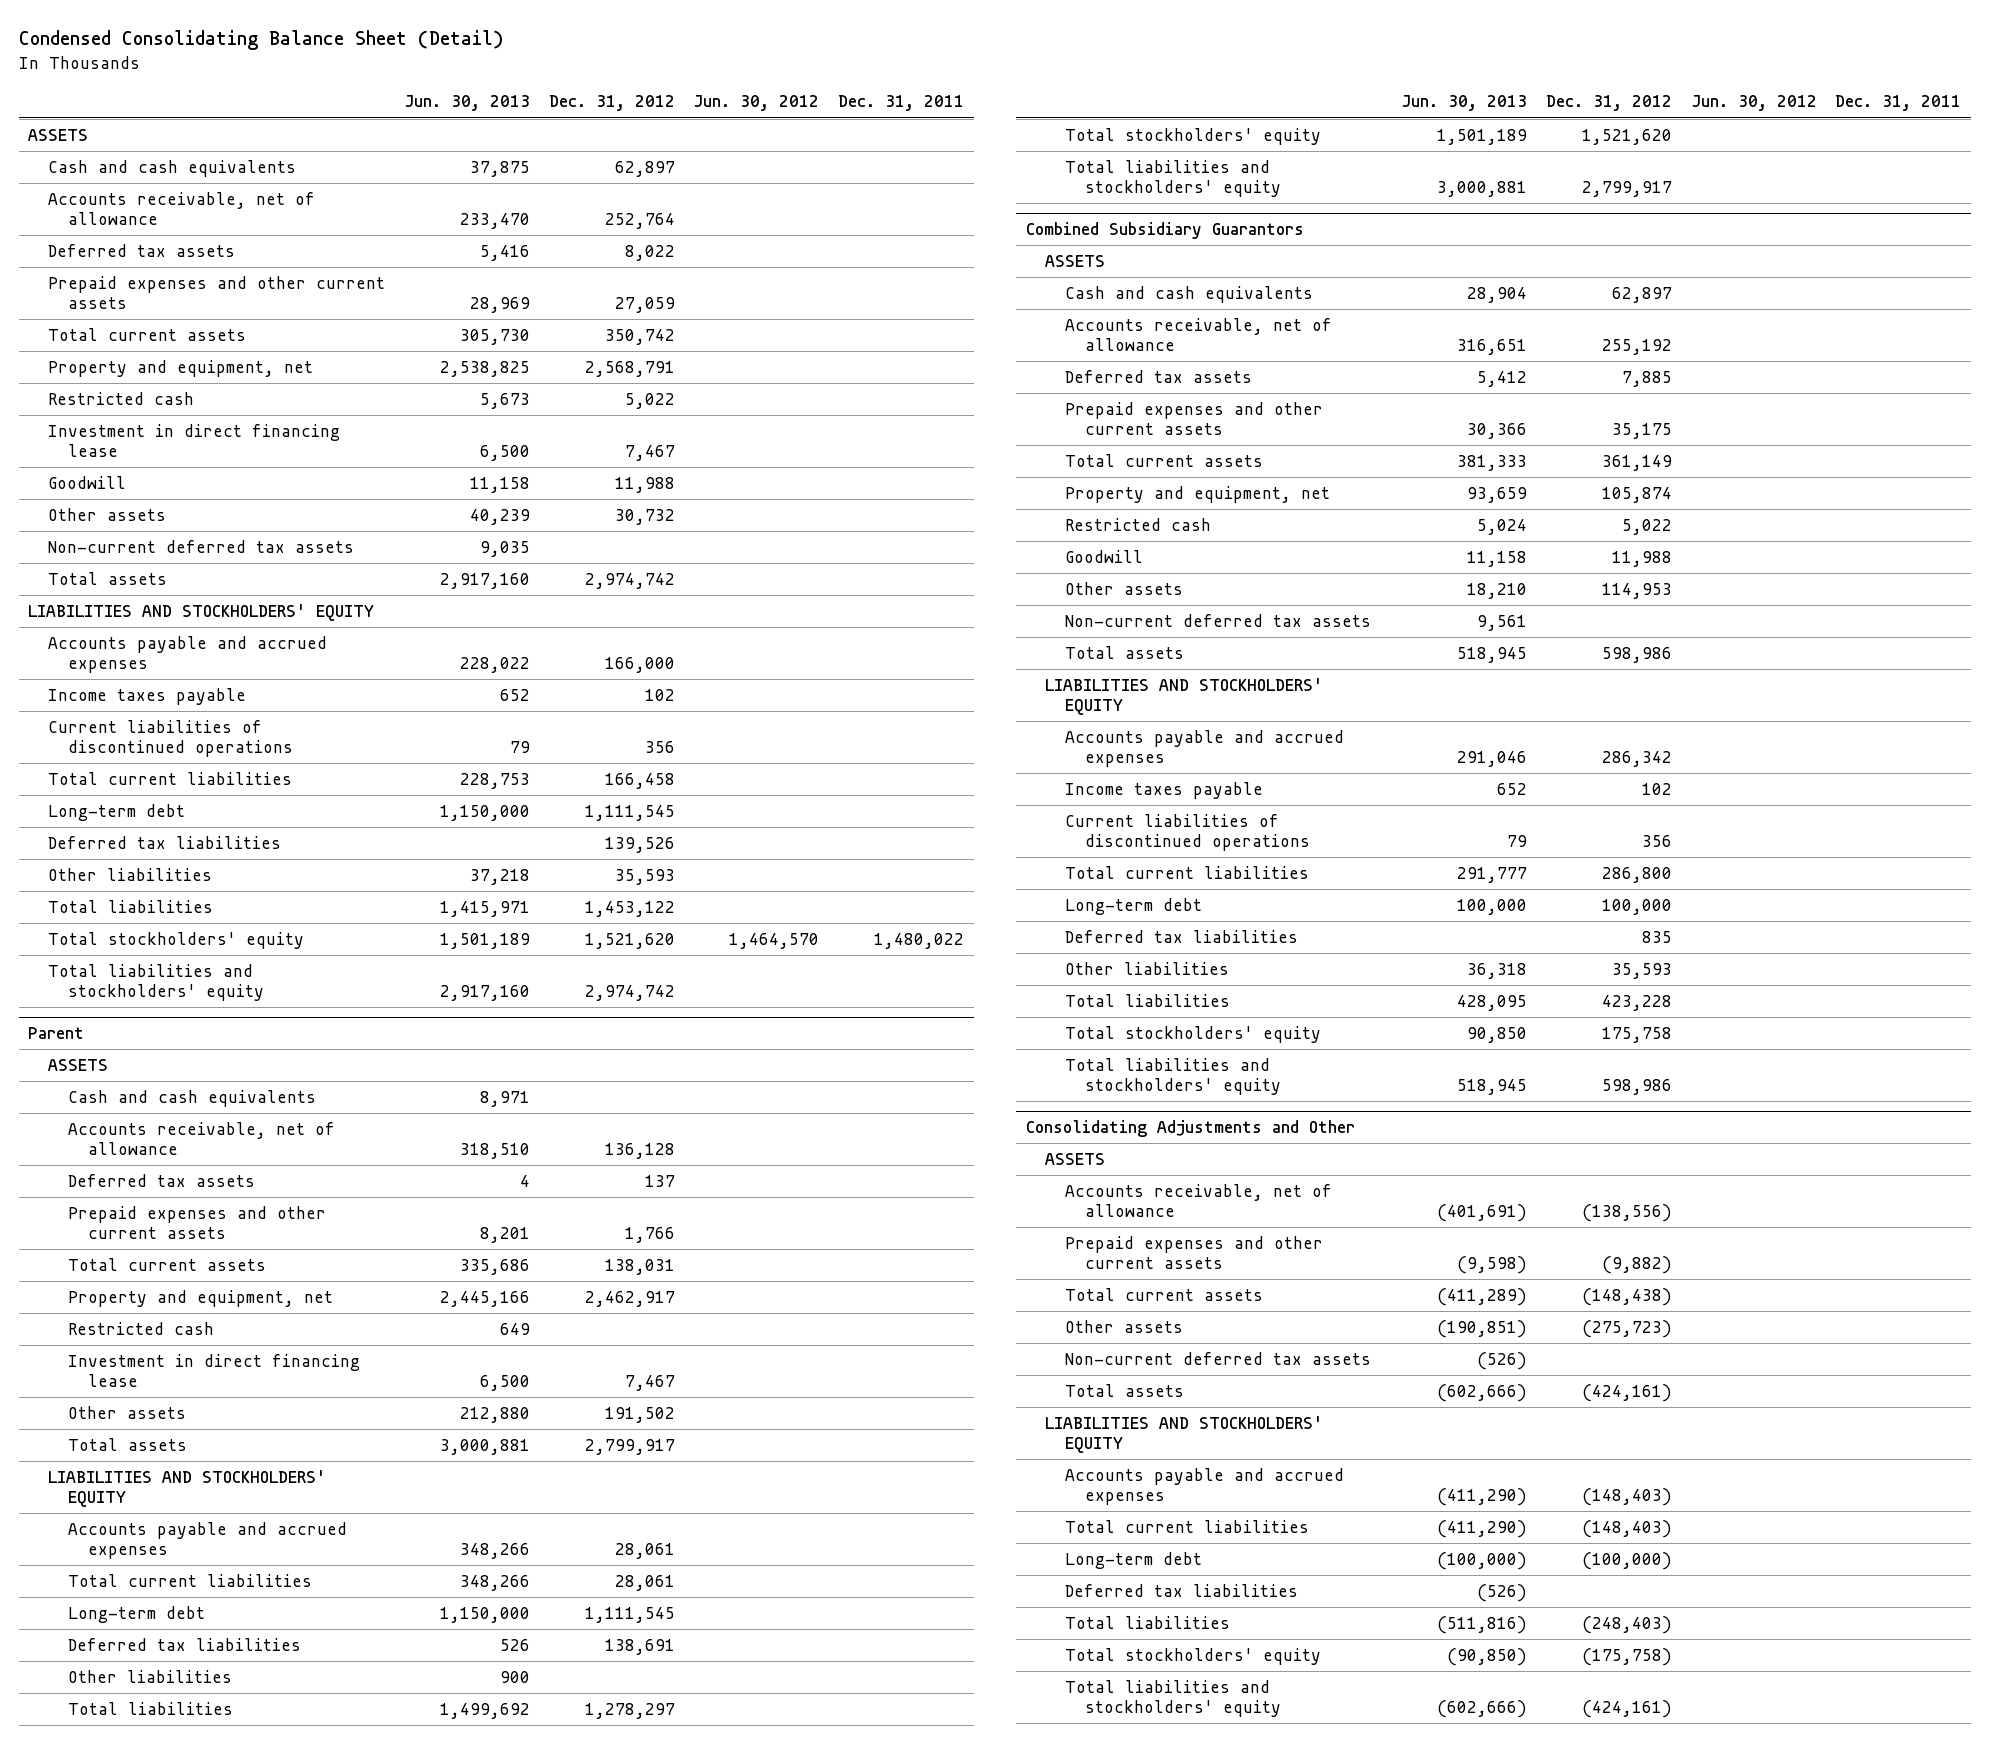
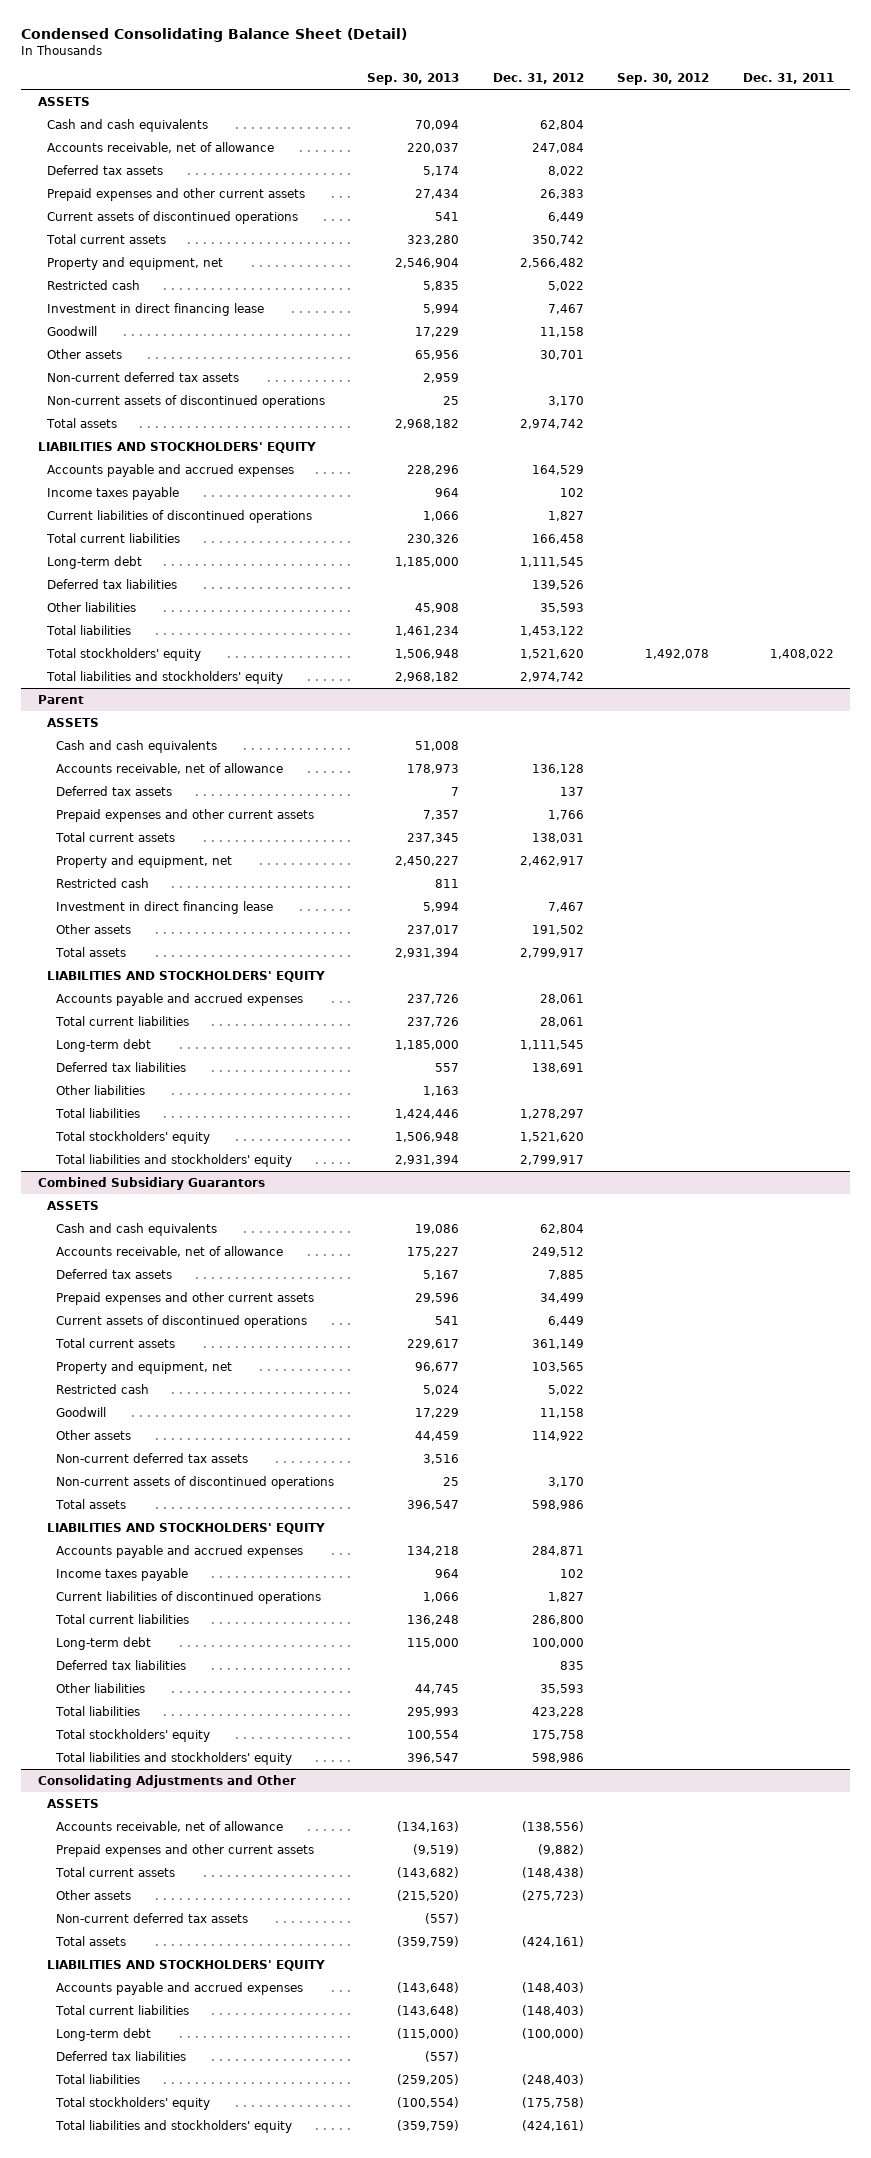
- | Jun. 30, 2013 | Dec. 31, 2012 | Jun. 30, 2012 | Dec. 31, 2011
+ | Sep. 30, 2013 | Dec. 31, 2012 | Sep. 30, 2012 | Dec. 31, 2011
- Cash and cash equivalents | 37,875 | 62,897 | |
- Accounts receivable, net of allowance | 233,470 | 252,764 | |
+ Cash and cash equivalents | 70,094 | 62,804 | |
+ Accounts receivable, net of allowance | 220,037 | 247,084 | |
- Prepaid expenses and other current assets | 28,969 | 27,059 | |
+ Prepaid expenses and other current assets | 27,434 | 26,383 | |
+ Current assets of discontinued operations | 541 | 6,449 | |
- Property and equipment, net | 2,538,825 | 2,568,791 | |
+ Property and equipment, net | 2,546,904 | 2,566,482 | |
- Goodwill | 11,158 | 11,988 | |
- Other assets | 40,239 | 30,732 | |
+ Goodwill | 17,229 | 11,158 | |
+ Other assets | 65,956 | 30,701 | |
+ Non-current assets of discontinued operations | 25 | 3,170 | |
- Accounts payable and accrued expenses | 228,022 | 166,000 | |
+ Accounts payable and accrued expenses | 228,296 | 164,529 | |
- Current liabilities of discontinued operations | 79 | 356 | |
+ Current liabilities of discontinued operations | 1,066 | 1,827 | |
- Total stockholders' equity | 1,501,189 | 1,521,620 | 1,464,570 | 1,480,022
+ Total stockholders' equity | 1,506,948 | 1,521,620 | 1,492,078 | 1,408,022
@ Combined Subsidiary Guarantors
- Cash and cash equivalents | 28,904 | 62,897 | |
- Accounts receivable, net of allowance | 316,651 | 255,192 | |
+ Cash and cash equivalents | 19,086 | 62,804 | |
+ Accounts receivable, net of allowance | 175,227 | 249,512 | |
- Prepaid expenses and other current assets | 30,366 | 35,175 | |
+ Prepaid expenses and other current assets | 29,596 | 34,499 | |
+ Current assets of discontinued operations | 541 | 6,449 | |
- Property and equipment, net | 93,659 | 105,874 | |
+ Property and equipment, net | 96,677 | 103,565 | |
- Goodwill | 11,158 | 11,988 | |
- Other assets | 18,210 | 114,953 | |
+ Goodwill | 17,229 | 11,158 | |
+ Other assets | 44,459 | 114,922 | |
+ Non-current assets of discontinued operations | 25 | 3,170 | |
- Accounts payable and accrued expenses | 291,046 | 286,342 | |
+ Accounts payable and accrued expenses | 134,218 | 284,871 | |
- Current liabilities of discontinued operations | 79 | 356 | |
+ Current liabilities of discontinued operations | 1,066 | 1,827 | |

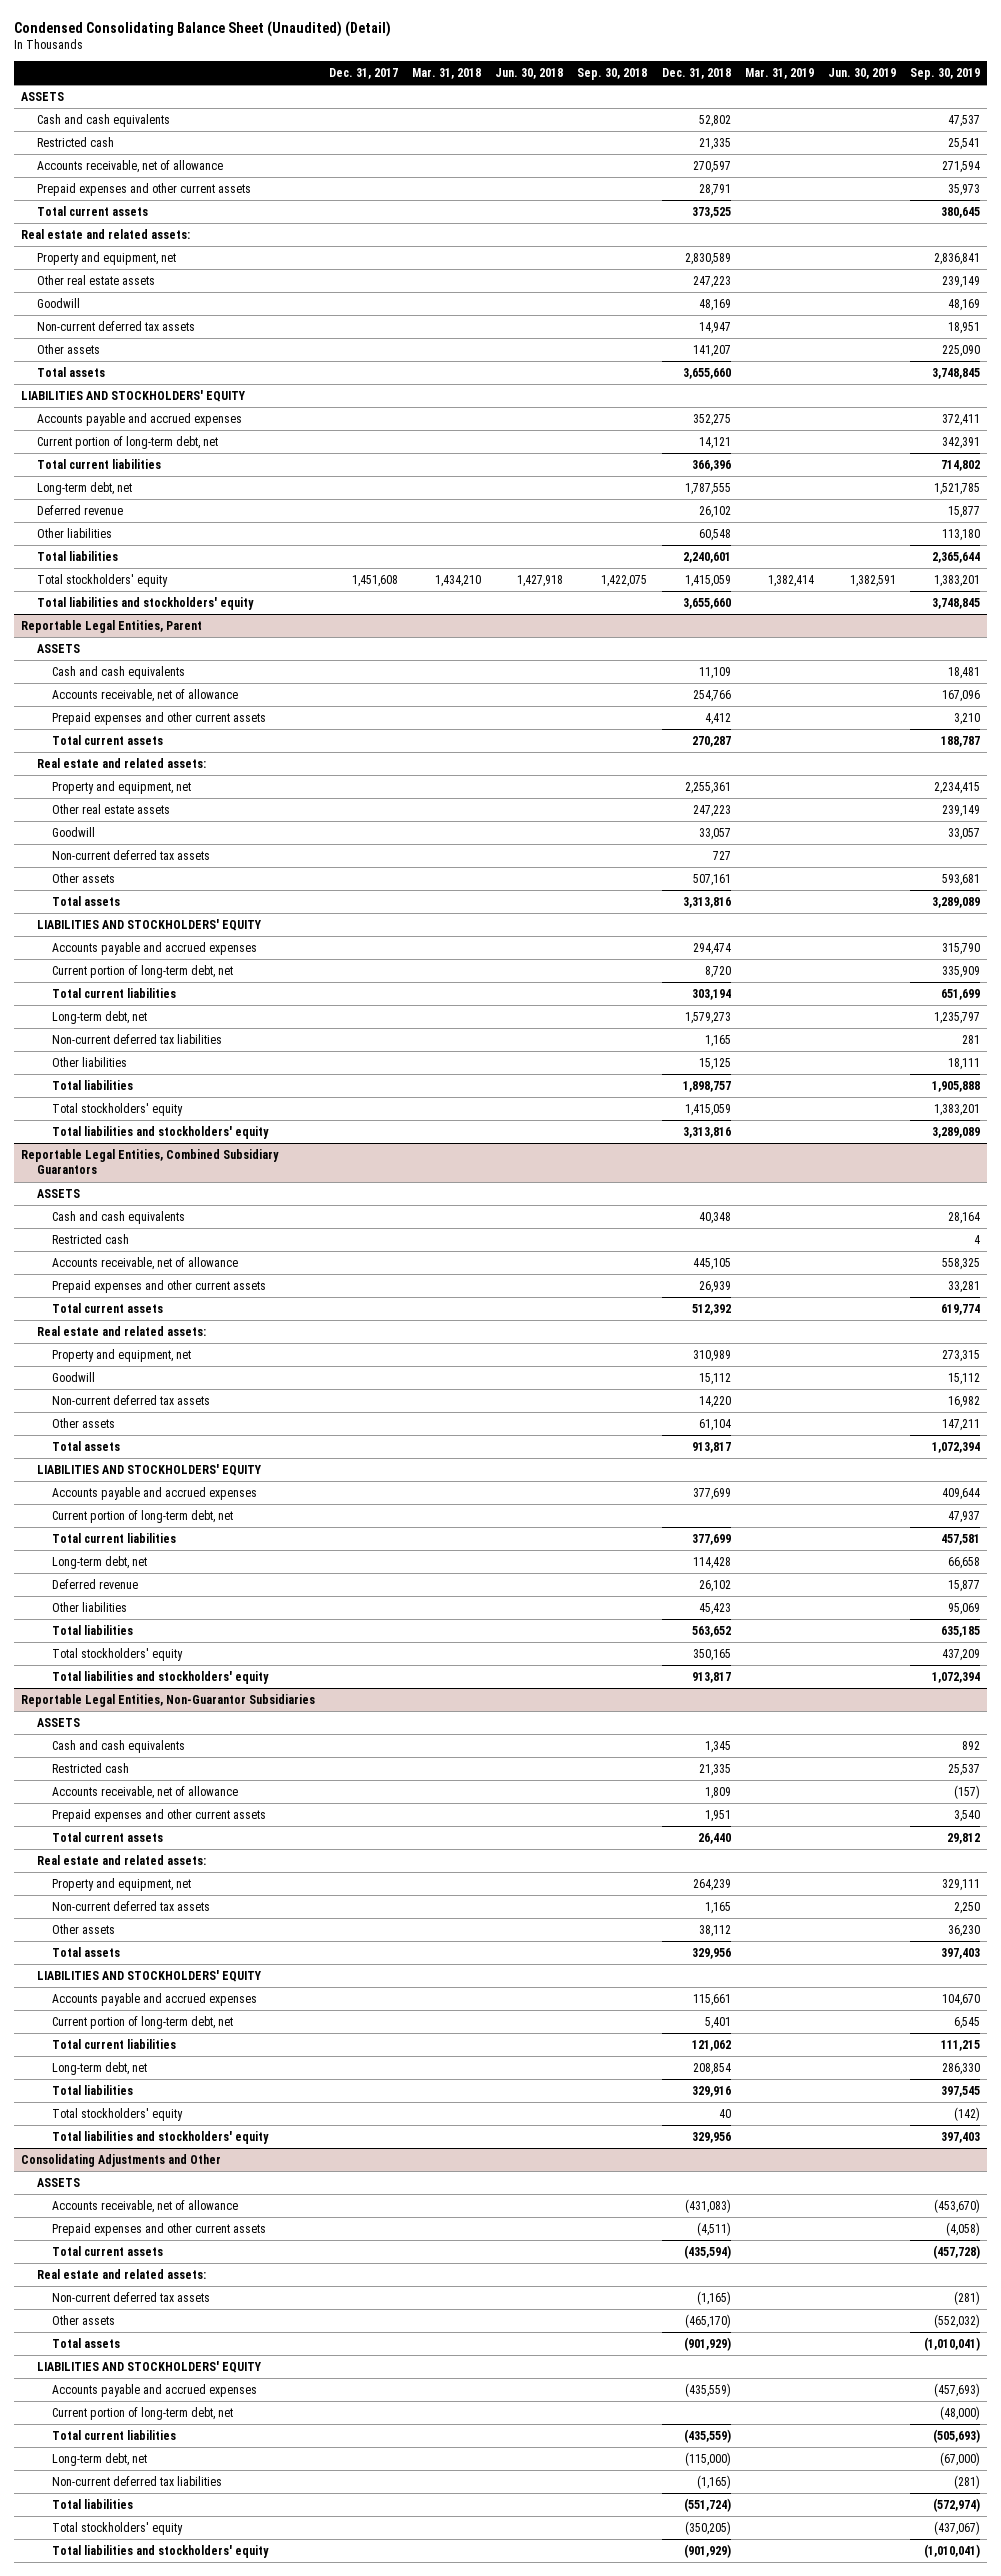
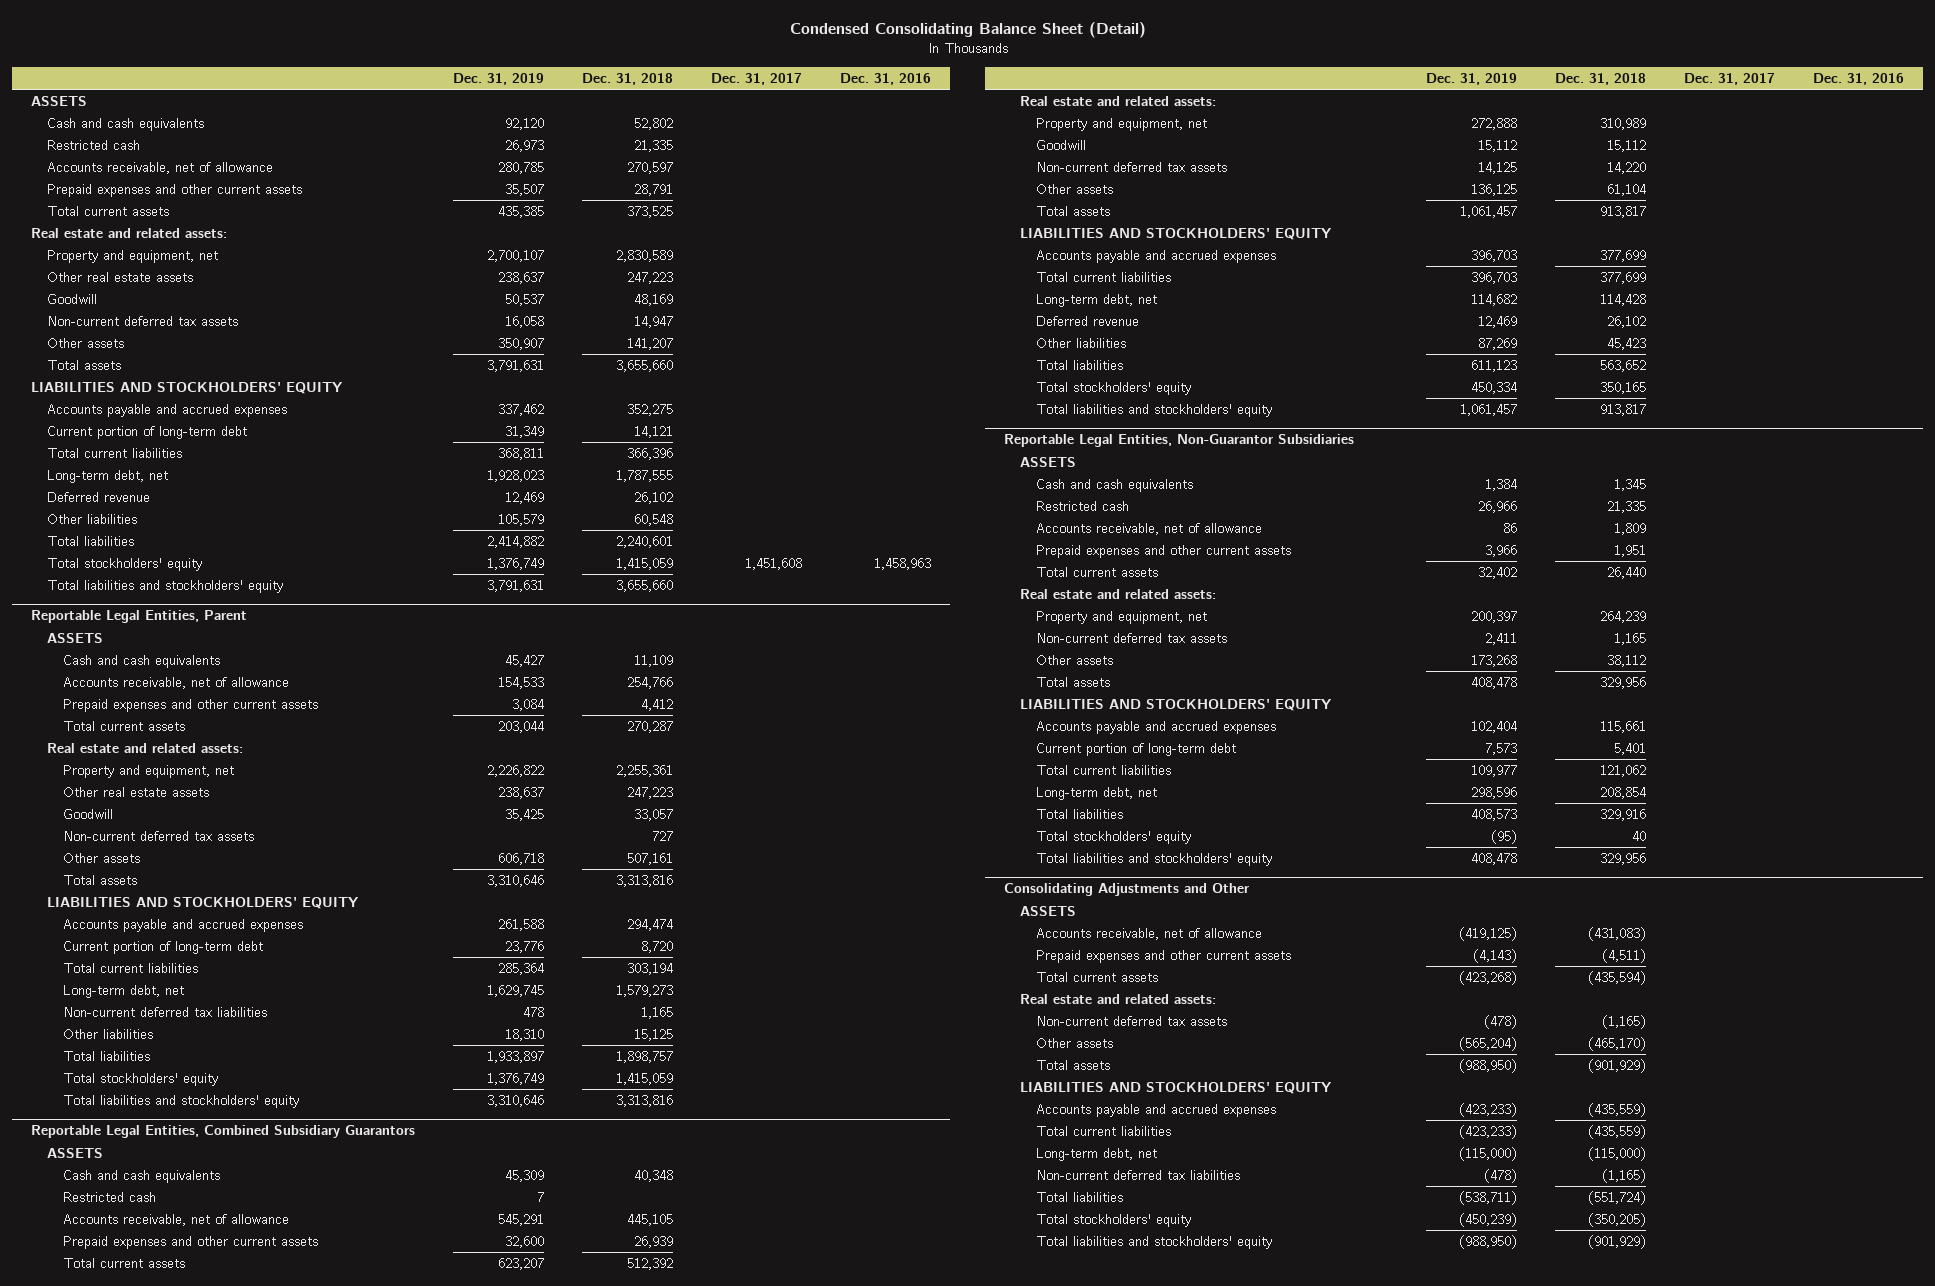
- Condensed Consolidating Balance Sheet (Unaudited) (Detail)
+ Condensed Consolidating Balance Sheet (Detail)
- | Dec. 31, 2017 | Mar. 31, 2018 | Jun. 30, 2018 | Sep. 30, 2018 | Dec. 31, 2018 | Mar. 31, 2019 | Jun. 30, 2019 | Sep. 30, 2019
+ | Dec. 31, 2019 | Dec. 31, 2018 | Dec. 31, 2017 | Dec. 31, 2016
- Current portion of long-term debt, net | | | | | 14,121 | | | 342,391
+ Current portion of long-term debt | 31,349 | 14,121 | |
@ Reportable Legal Entities, Parent
- Current portion of long-term debt, net | | | | | 8,720 | | | 335,909
+ Current portion of long-term debt | 23,776 | 8,720 | |
@ Reportable Legal Entities, Combined Subsidiary Guarantors
- Current portion of long-term debt, net | | | | | | | | 47,937
@ Reportable Legal Entities, Non-Guarantor Subsidiaries
- Current portion of long-term debt, net | | | | | 5,401 | | | 6,545
+ Current portion of long-term debt | 7,573 | 5,401 | |
@ Consolidating Adjustments and Other
- Current portion of long-term debt, net | | | | | | | | (48,000)

